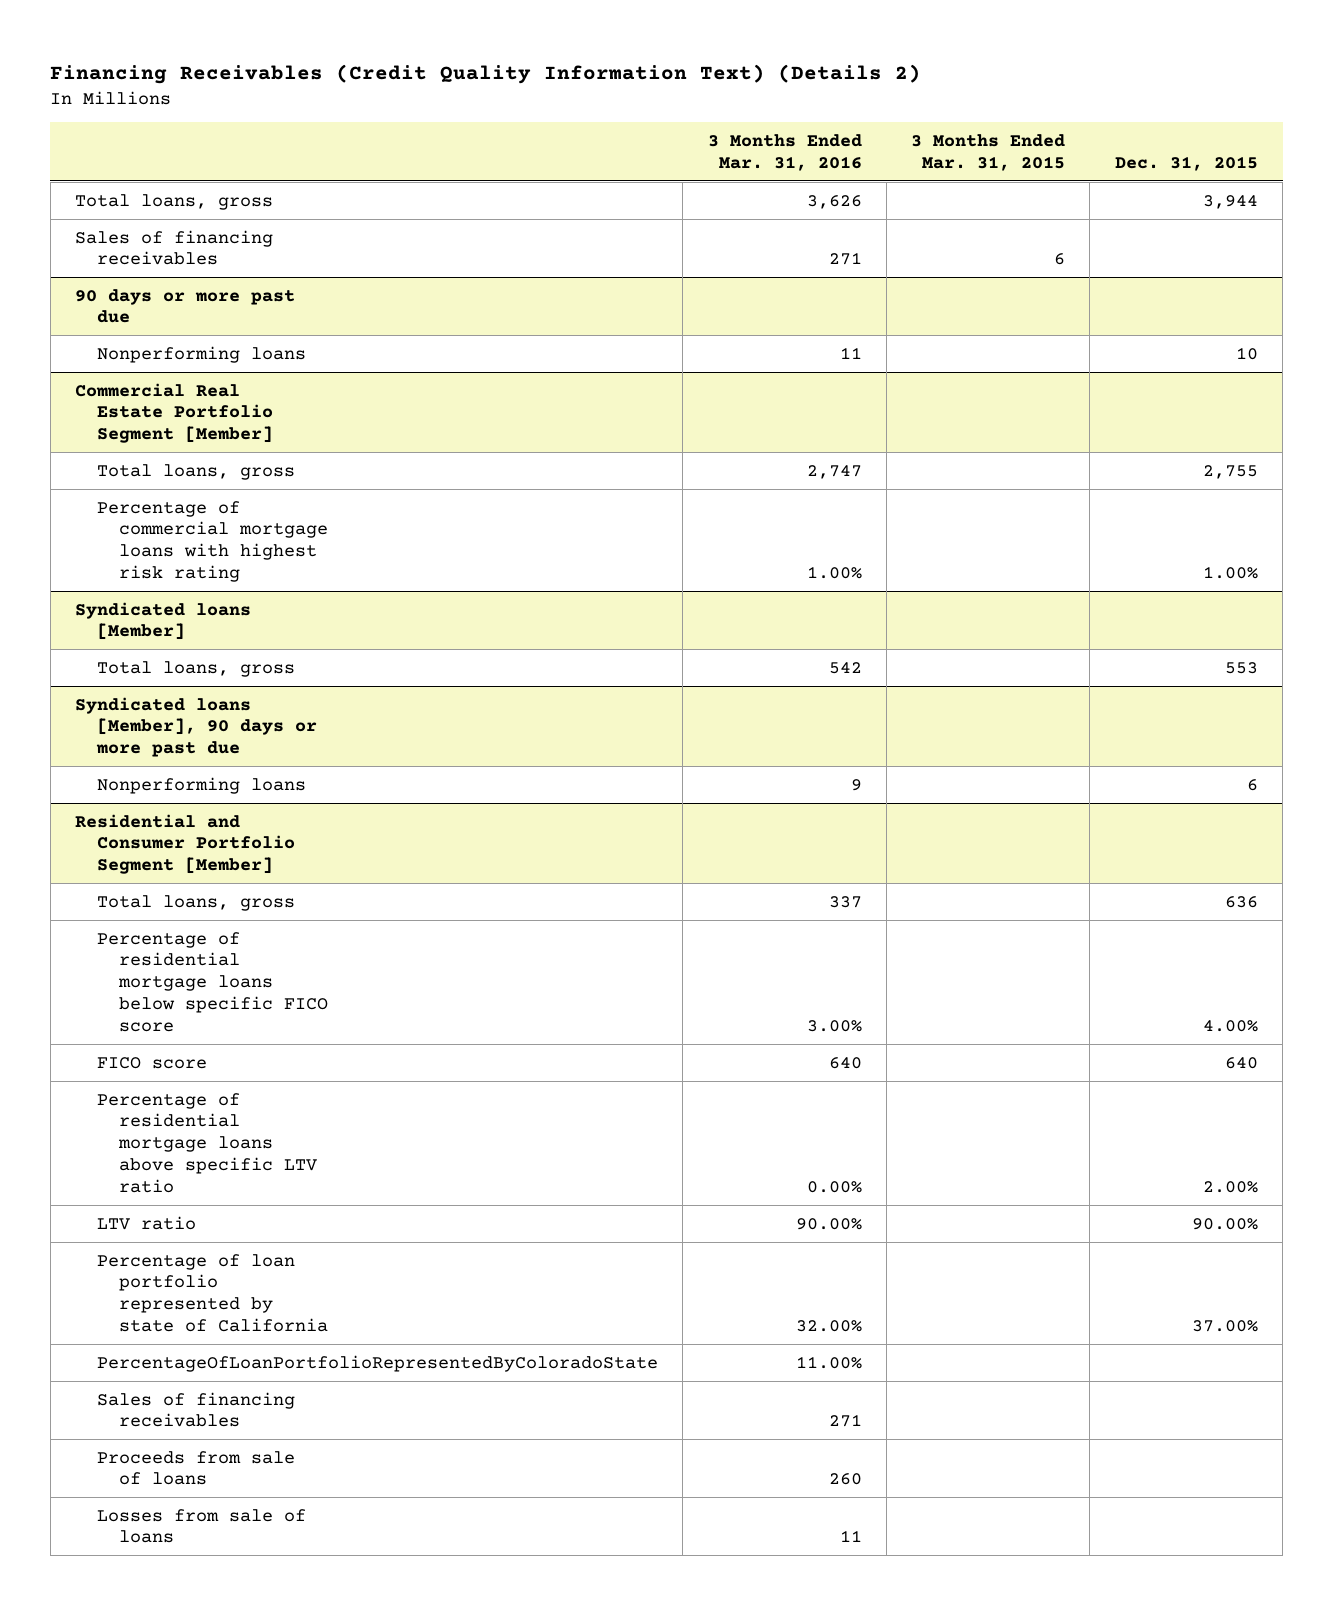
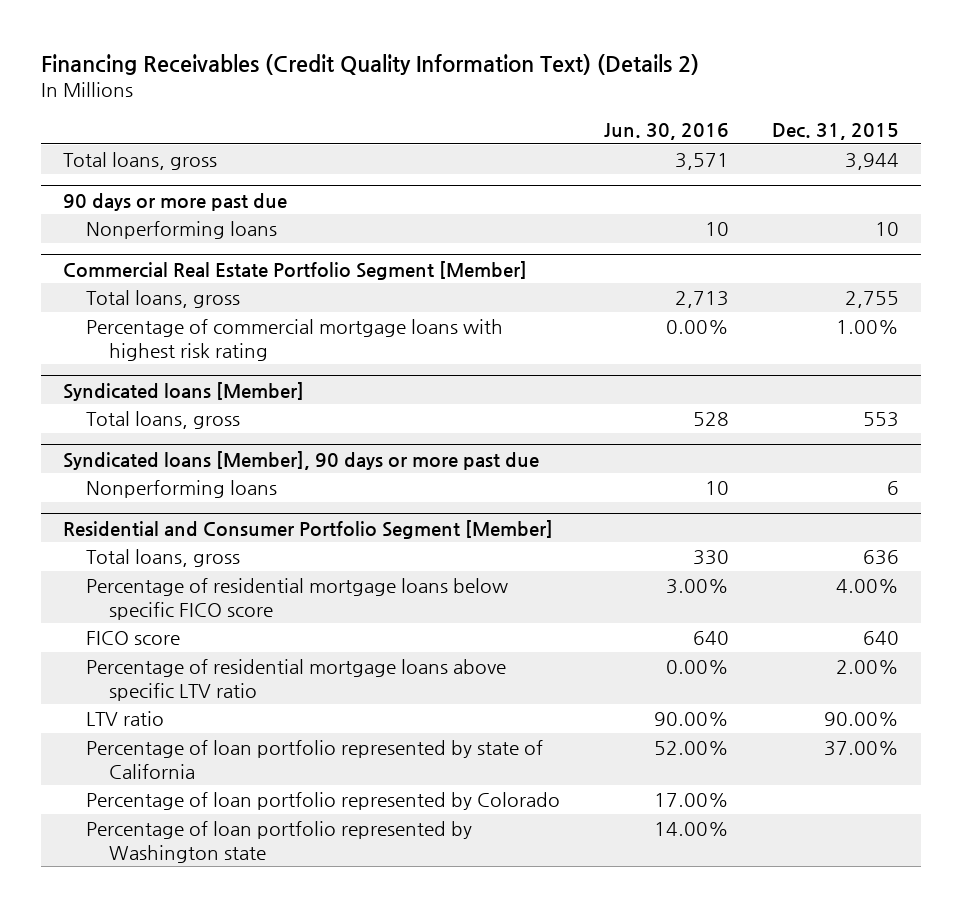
- | 3 Months Ended Mar. 31, 2016 | 3 Months Ended Mar. 31, 2015 | Dec. 31, 2015
+ | Jun. 30, 2016 | Dec. 31, 2015
- Sales of financing receivables | 271 | 6 |
@ Residential and Consumer Portfolio Segment [Member]
- PercentageOfLoanPortfolioRepresentedByColoradoState | 11.00% | |
- Sales of financing receivables | 271 | |
- Proceeds from sale of loans | 260 | |
- Losses from sale of loans | 11 | |
+ Percentage of loan portfolio represented by Colorado | 17.00% |
+ Percentage of loan portfolio represented by Washington state | 14.00% |

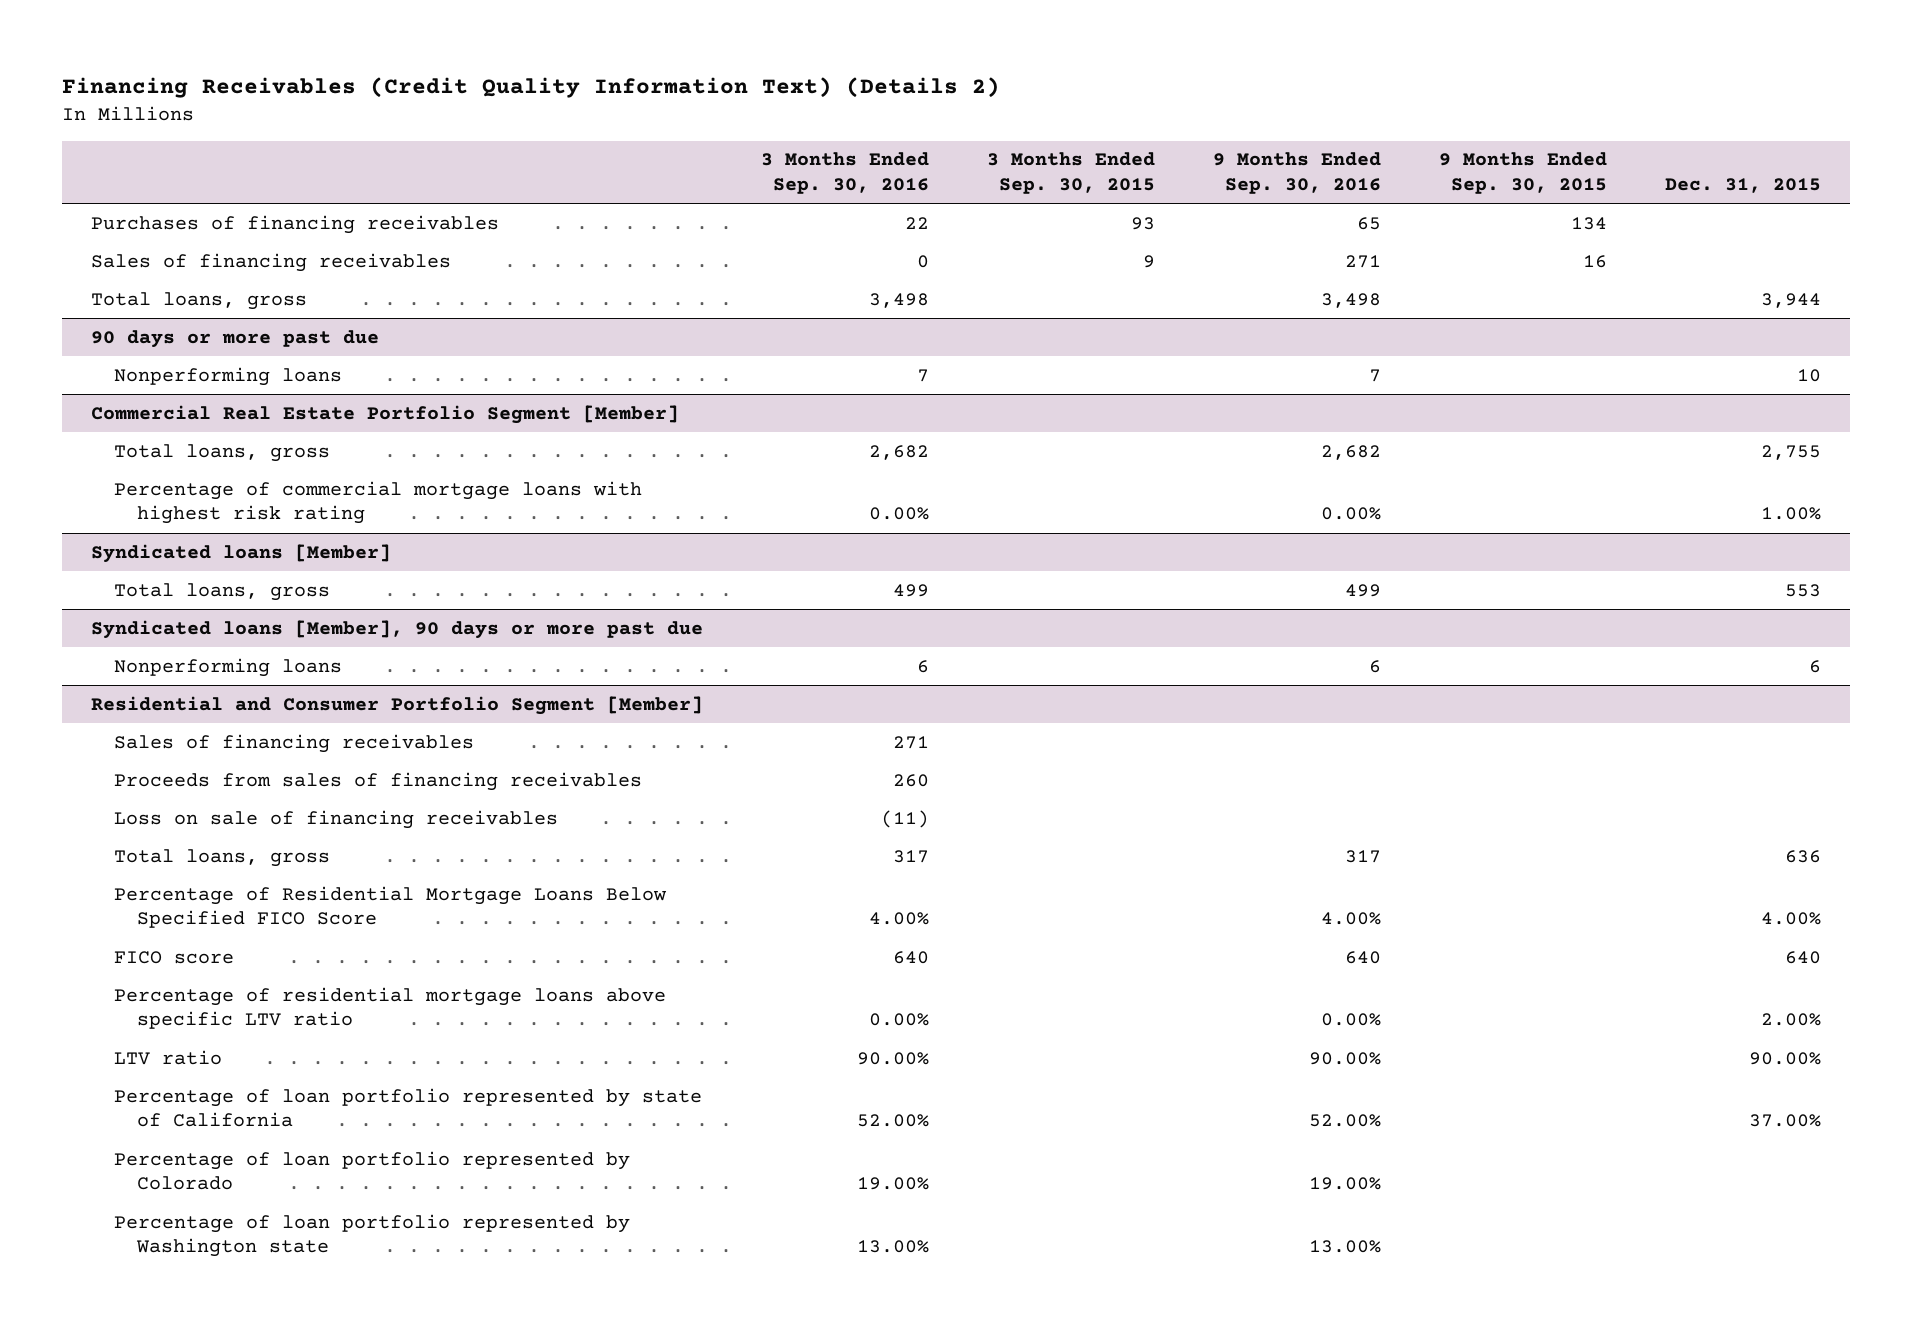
- | Jun. 30, 2016 | Dec. 31, 2015
+ | 3 Months Ended Sep. 30, 2016 | 3 Months Ended Sep. 30, 2015 | 9 Months Ended Sep. 30, 2016 | 9 Months Ended Sep. 30, 2015 | Dec. 31, 2015
+ Purchases of financing receivables | 22 | 93 | 65 | 134 |
+ Sales of financing receivables | 0 | 9 | 271 | 16 |
@ Residential and Consumer Portfolio Segment [Member]
+ Sales of financing receivables | 271 | | | |
+ Proceeds from sales of financing receivables | 260 | | | |
+ Loss on sale of financing receivables | (11) | | | |
- Percentage of residential mortgage loans below specific FICO score | 3.00% | 4.00%
+ Percentage of Residential Mortgage Loans Below Specified FICO Score | 4.00% | | 4.00% | | 4.00%

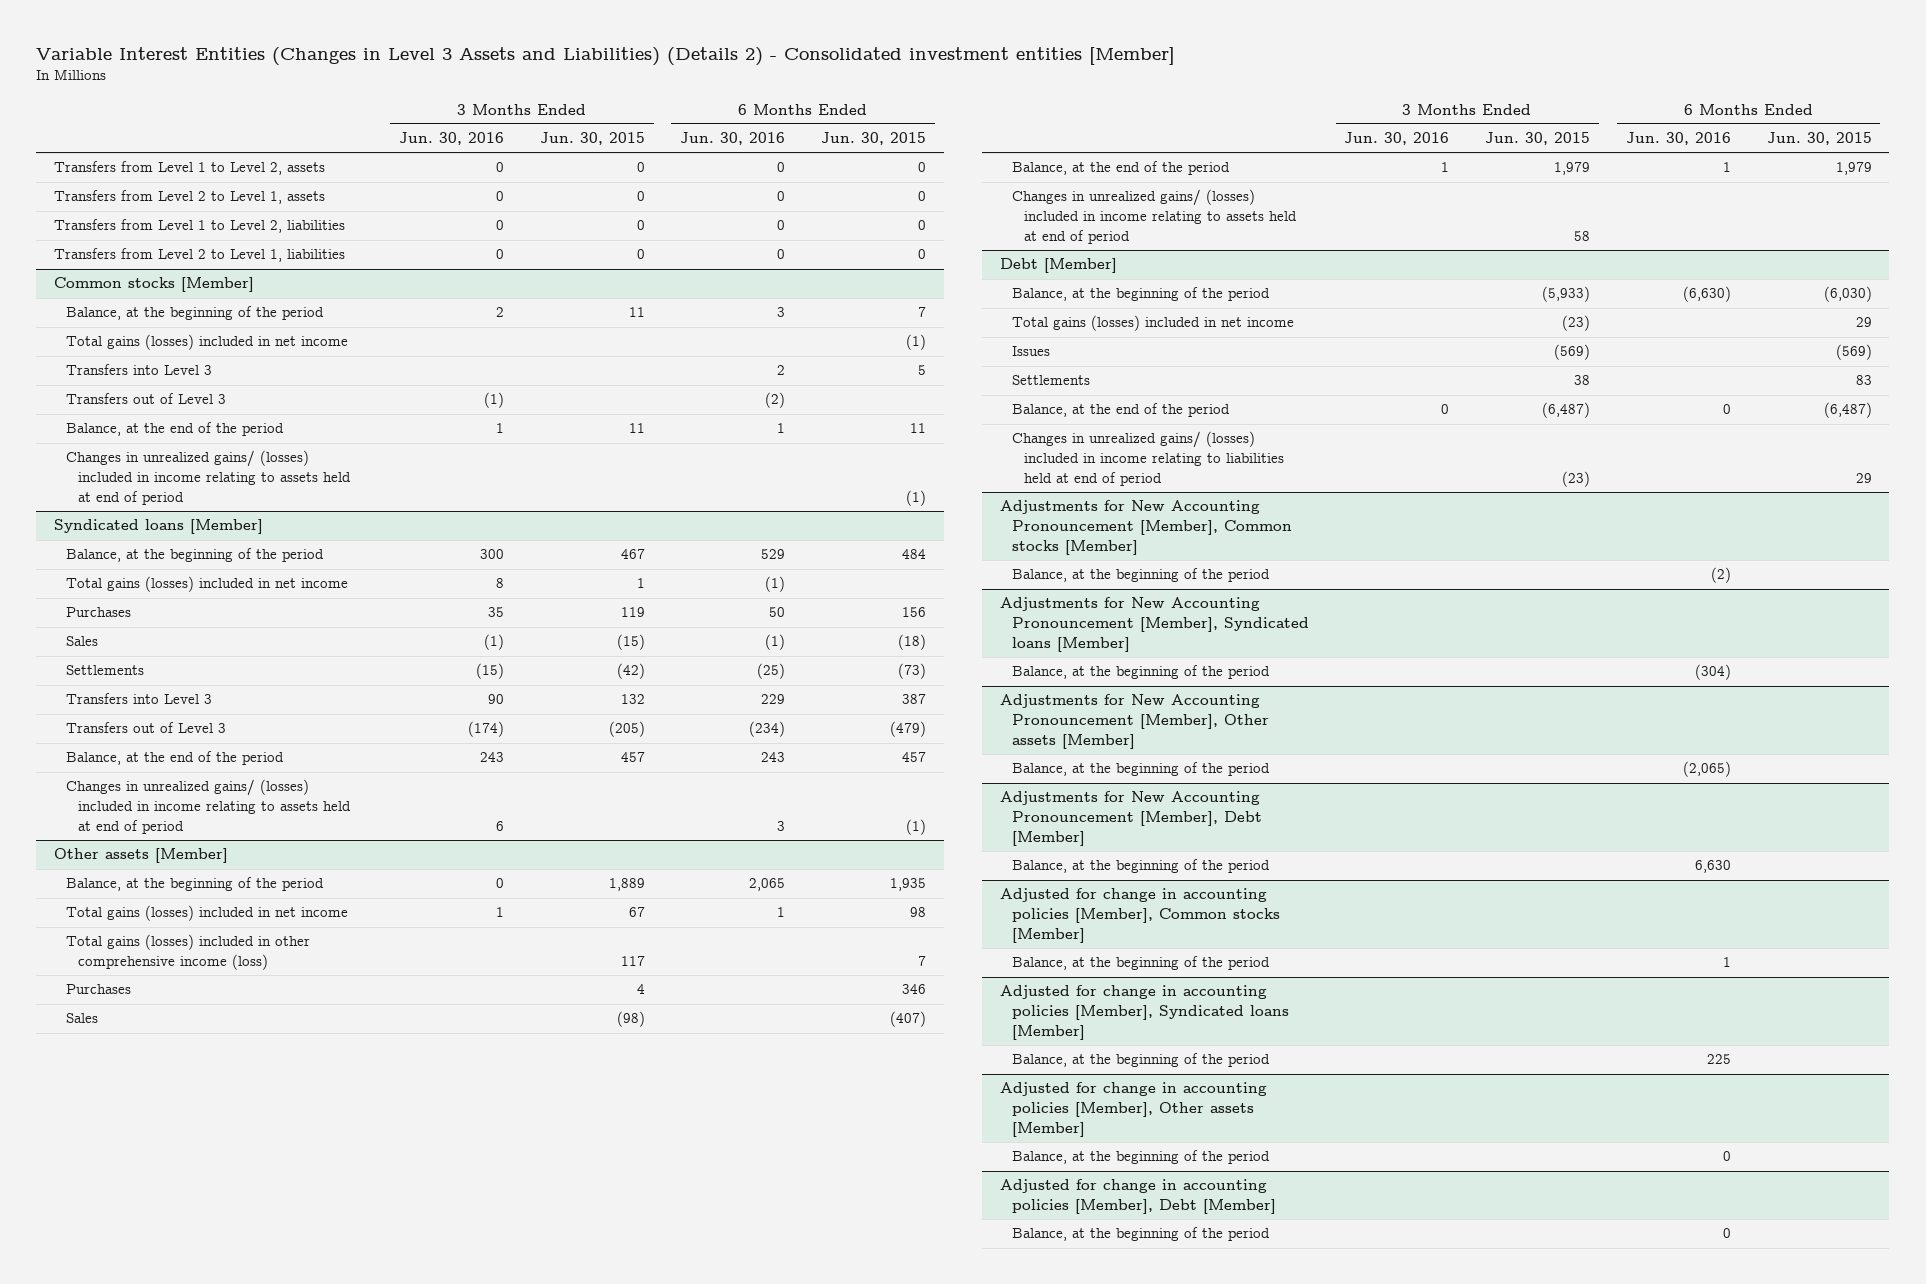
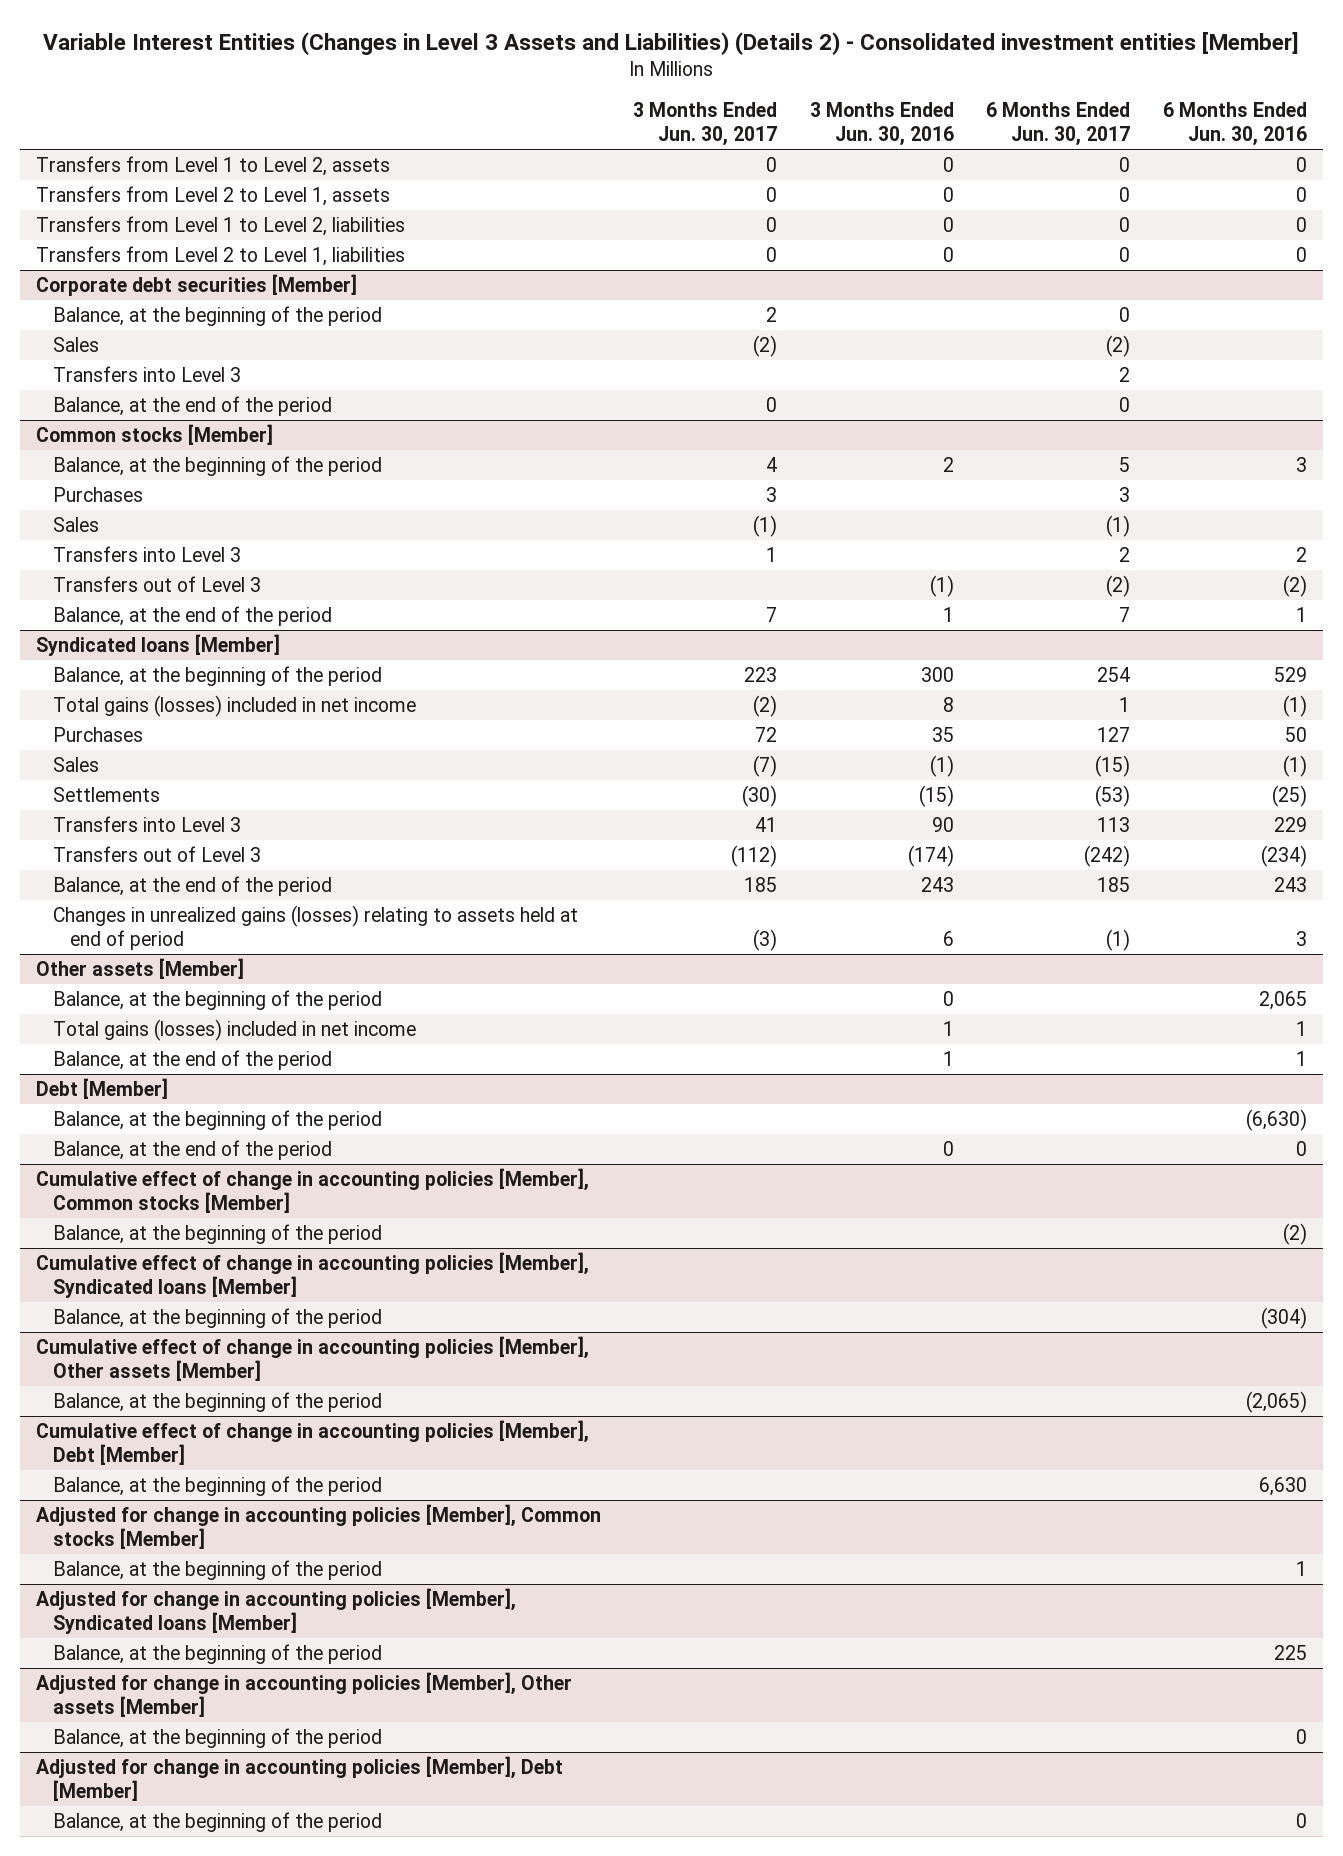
- | 3 Months Ended Jun. 30, 2016 | 3 Months Ended Jun. 30, 2015 | 6 Months Ended Jun. 30, 2016 | 6 Months Ended Jun. 30, 2015
+ | 3 Months Ended Jun. 30, 2017 | 3 Months Ended Jun. 30, 2016 | 6 Months Ended Jun. 30, 2017 | 6 Months Ended Jun. 30, 2016
+ Corporate debt securities [Member]
+ Balance, at the beginning of the period | 2 | | 0 |
+ Sales | (2) | | (2) |
+ Transfers into Level 3 | | | 2 |
+ Balance, at the end of the period | 0 | | 0 |
@ Common stocks [Member]
- Total gains (losses) included in net income | | | | (1)
+ Purchases | 3 | | 3 |
+ Sales | (1) | | (1) |
- Changes in unrealized gains/ (losses) included in income relating to assets held at end of period | | | | (1)
@ Syndicated loans [Member]
- Changes in unrealized gains/ (losses) included in income relating to assets held at end of period | 6 | | 3 | (1)
+ Changes in unrealized gains (losses) relating to assets held at end of period | (3) | 6 | (1) | 3
@ Other assets [Member]
- Total gains (losses) included in other comprehensive income (loss) | | 117 | | 7
- Purchases | | 4 | | 346
- Sales | | (98) | | (407)
- Changes in unrealized gains/ (losses) included in income relating to assets held at end of period | | 58 | |
@ Debt [Member]
- Total gains (losses) included in net income | | (23) | | 29
- Issues | | (569) | | (569)
- Settlements | | 38 | | 83
- Changes in unrealized gains/ (losses) included in income relating to liabilities held at end of period | | (23) | | 29
- Adjustments for New Accounting Pronouncement [Member], Common stocks [Member]
+ Cumulative effect of change in accounting policies [Member], Common stocks [Member]
- Adjustments for New Accounting Pronouncement [Member], Syndicated loans [Member]
+ Cumulative effect of change in accounting policies [Member], Syndicated loans [Member]
- Adjustments for New Accounting Pronouncement [Member], Other assets [Member]
+ Cumulative effect of change in accounting policies [Member], Other assets [Member]
- Adjustments for New Accounting Pronouncement [Member], Debt [Member]
+ Cumulative effect of change in accounting policies [Member], Debt [Member]

